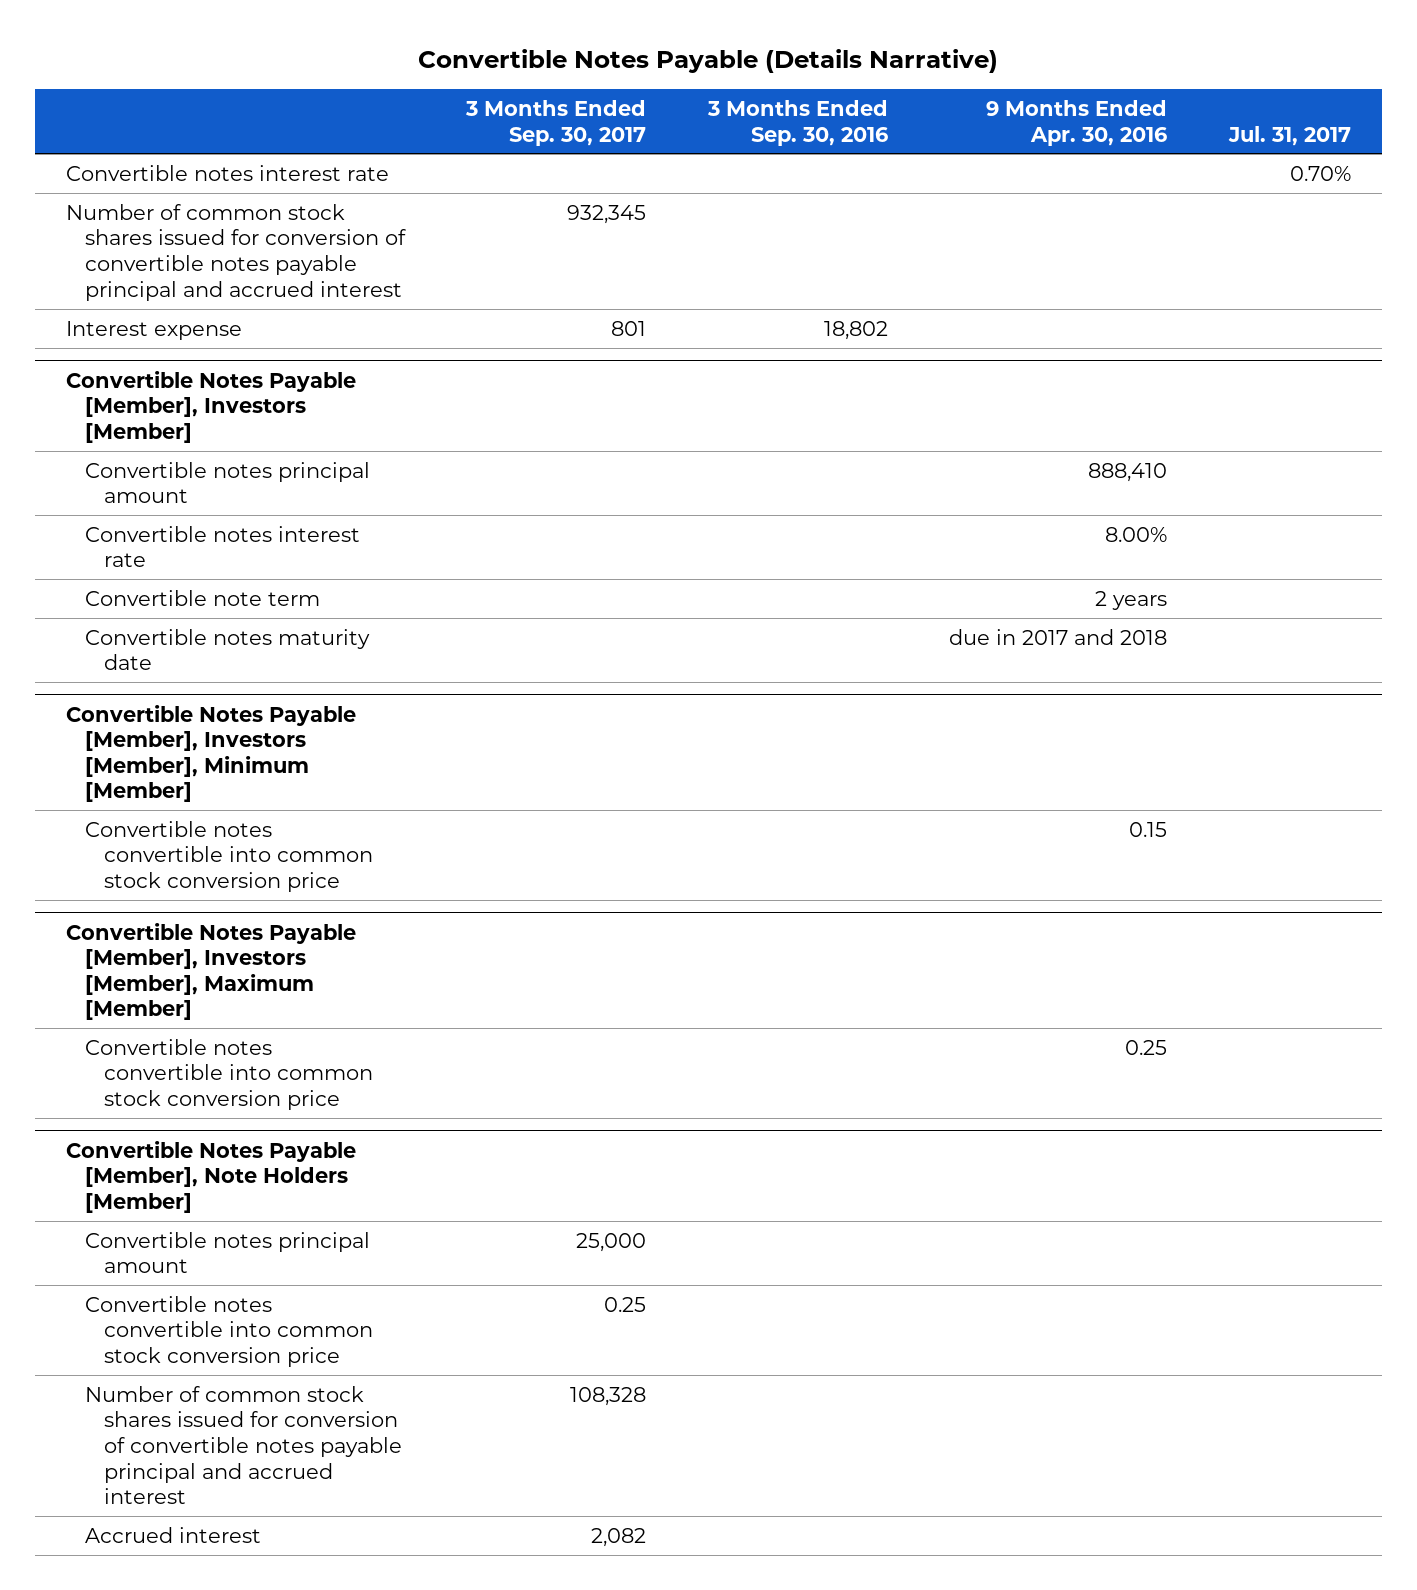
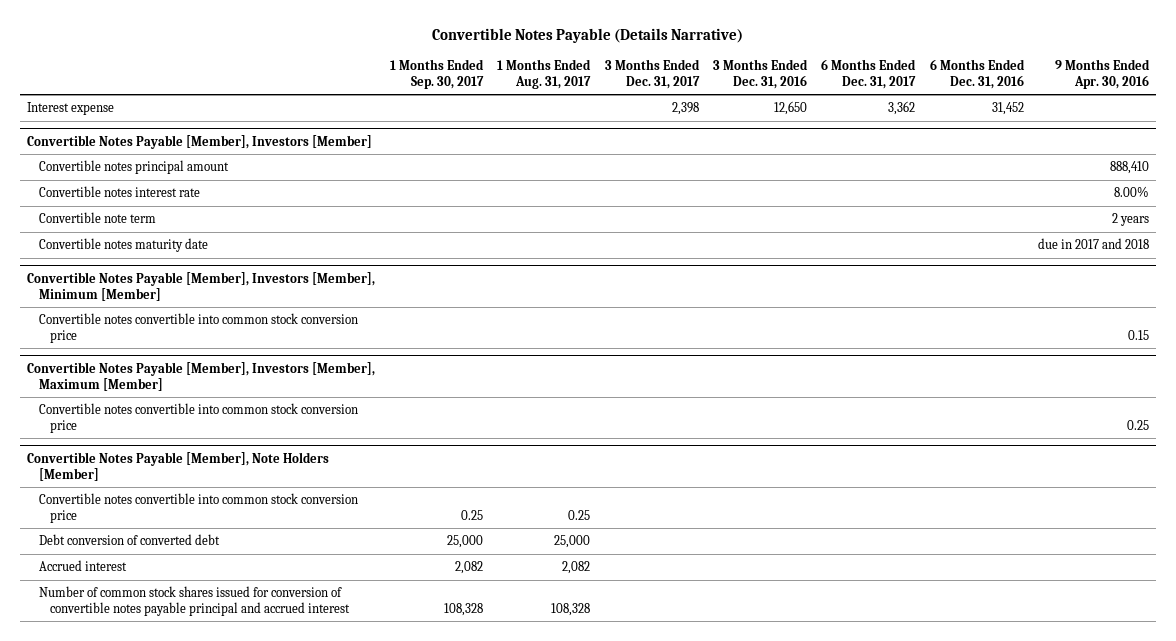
- | 3 Months Ended Sep. 30, 2017 | 3 Months Ended Sep. 30, 2016 | 9 Months Ended Apr. 30, 2016 | Jul. 31, 2017
+ | 1 Months Ended Sep. 30, 2017 | 1 Months Ended Aug. 31, 2017 | 3 Months Ended Dec. 31, 2017 | 3 Months Ended Dec. 31, 2016 | 6 Months Ended Dec. 31, 2017 | 6 Months Ended Dec. 31, 2016 | 9 Months Ended Apr. 30, 2016
- Convertible notes interest rate | | | | 0.70%
- Number of common stock shares issued for conversion of convertible notes payable principal and accrued interest | 932,345 | | |
@ Convertible Notes Payable [Member], Note Holders [Member]
- Convertible notes principal amount | 25,000 | | |
+ Debt conversion of converted debt | 25,000 | 25,000 | | | | |
moved down: Number of common stock shares issued for conversion of convertible notes payable principal and accrued interest | 108,328 | 108,328 | | | | |

